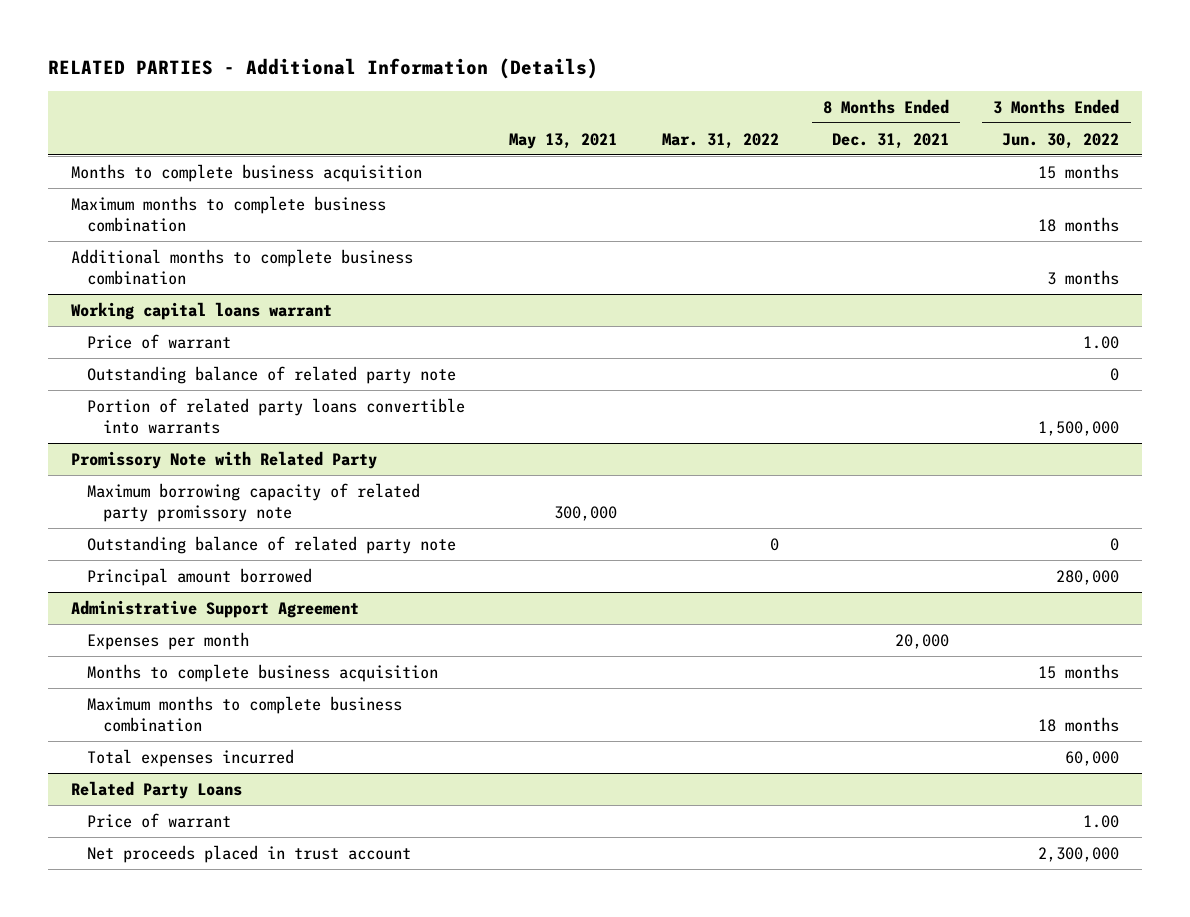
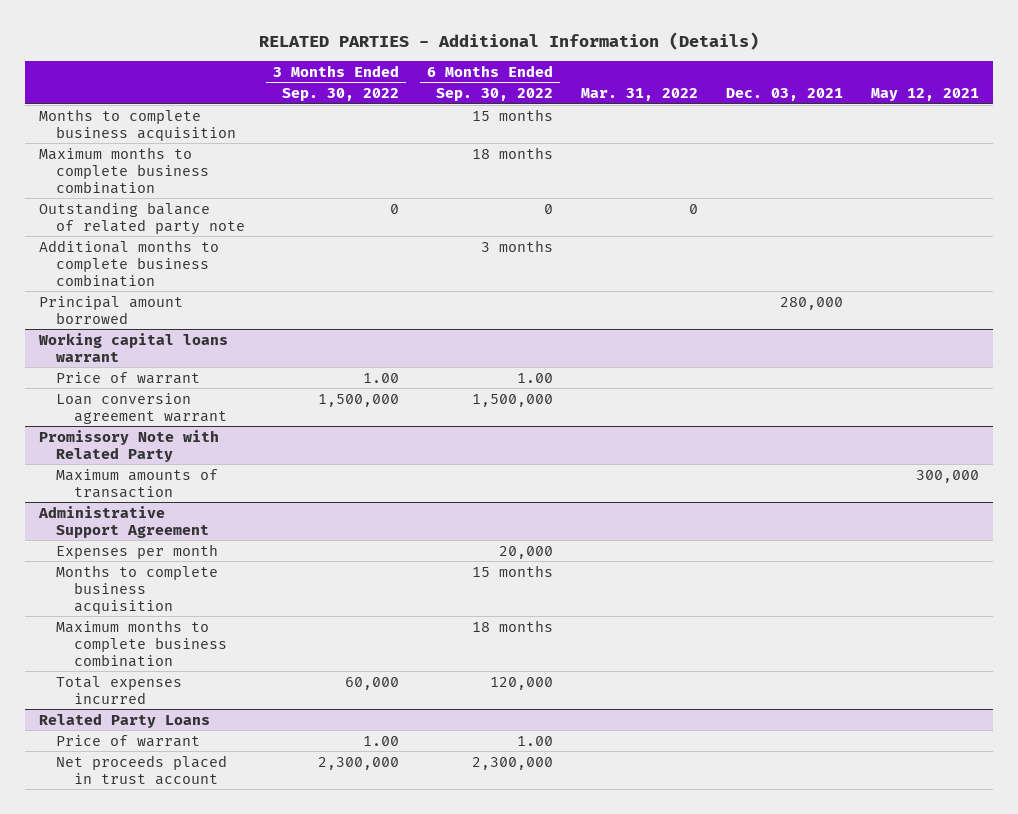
- | May 13, 2021 | Mar. 31, 2022 | 8 Months Ended Dec. 31, 2021 | 3 Months Ended Jun. 30, 2022
+ | 3 Months Ended Sep. 30, 2022 | 6 Months Ended Sep. 30, 2022 | Mar. 31, 2022 | Dec. 03, 2021 | May 12, 2021
+ Outstanding balance of related party note | 0 | 0 | 0 | |
+ Principal amount borrowed | | | | 280,000 |
@ Working capital loans warrant
- Outstanding balance of related party note | | | | 0
- Portion of related party loans convertible into warrants | | | | 1,500,000
+ Loan conversion agreement warrant | 1,500,000 | 1,500,000 | | |
@ Promissory Note with Related Party
- Maximum borrowing capacity of related party promissory note | 300,000 | | |
- Outstanding balance of related party note | | 0 | | 0
- Principal amount borrowed | | | | 280,000
+ Maximum amounts of transaction | | | | | 300,000

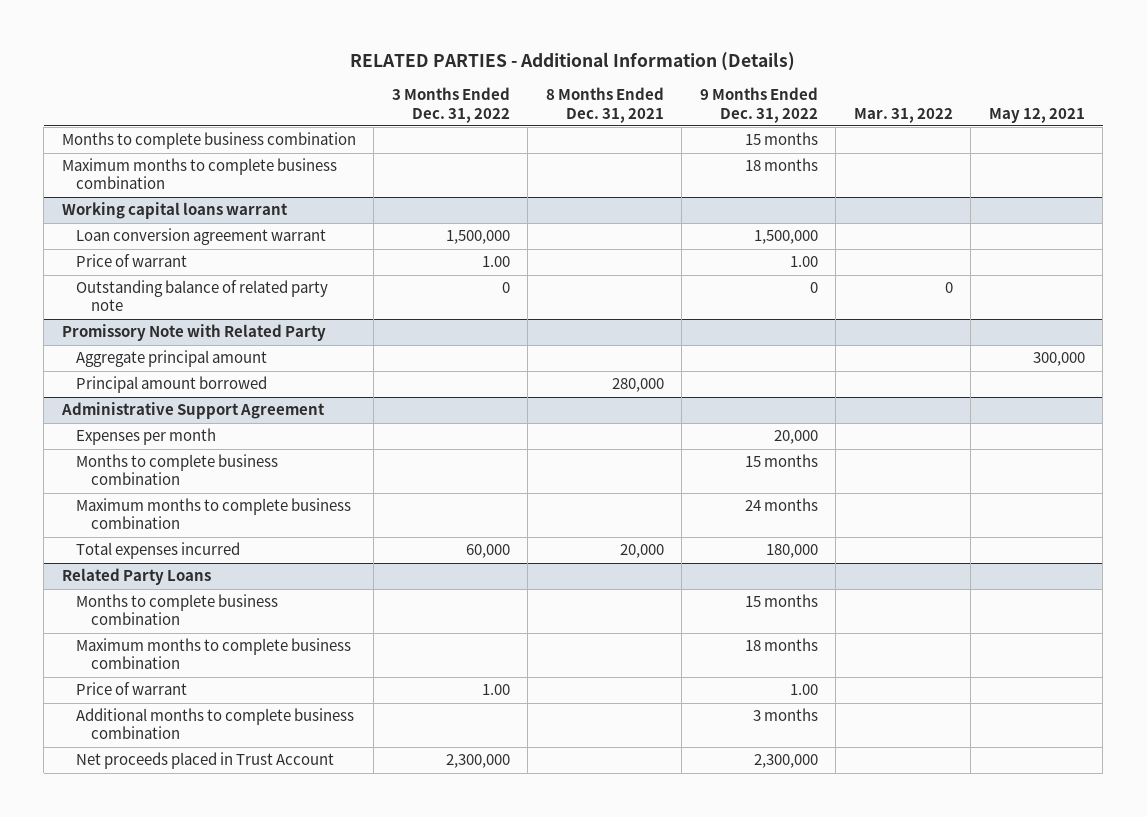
- | 3 Months Ended Sep. 30, 2022 | 6 Months Ended Sep. 30, 2022 | Mar. 31, 2022 | Dec. 03, 2021 | May 12, 2021
+ | 3 Months Ended Dec. 31, 2022 | 8 Months Ended Dec. 31, 2021 | 9 Months Ended Dec. 31, 2022 | Mar. 31, 2022 | May 12, 2021
- Months to complete business acquisition | | 15 months | | |
+ Months to complete business combination | | | 15 months | |
- Outstanding balance of related party note | 0 | 0 | 0 | |
- Additional months to complete business combination | | 3 months | | |
- Principal amount borrowed | | | | 280,000 |
@ Working capital loans warrant
moved down: Price of warrant | 1.00 | | 1.00 | |
+ Outstanding balance of related party note | 0 | | 0 | 0 |
@ Promissory Note with Related Party
- Maximum amounts of transaction | | | | | 300,000
+ Aggregate principal amount | | | | | 300,000
+ Principal amount borrowed | | 280,000 | | |
@ Administrative Support Agreement
- Months to complete business acquisition | | 15 months | | |
+ Months to complete business combination | | | 15 months | |
@ Related Party Loans
+ Months to complete business combination | | | 15 months | |
+ Maximum months to complete business combination | | | 18 months | |
- Net proceeds placed in trust account | 2,300,000 | 2,300,000 | | |
+ Additional months to complete business combination | | | 3 months | |
+ Net proceeds placed in Trust Account | 2,300,000 | | 2,300,000 | |

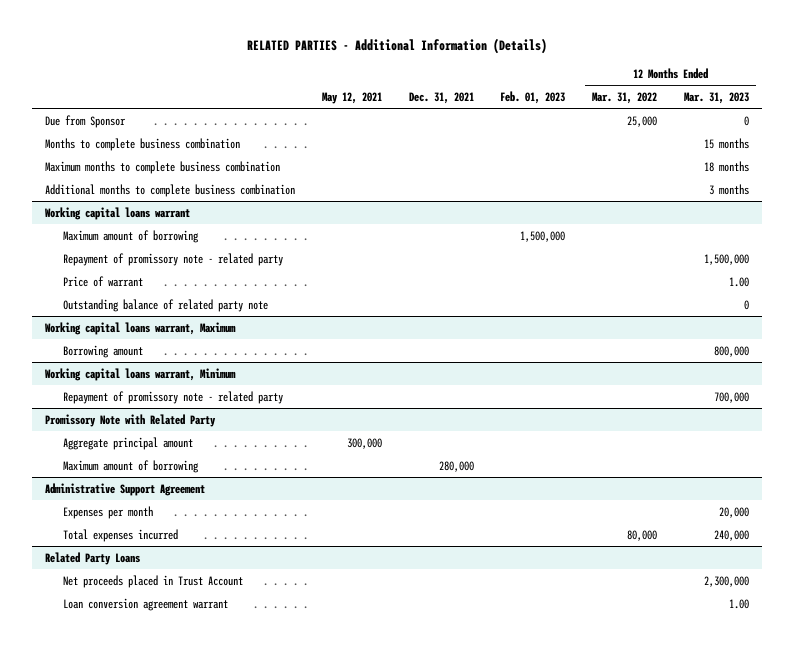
- | 3 Months Ended Dec. 31, 2022 | 8 Months Ended Dec. 31, 2021 | 9 Months Ended Dec. 31, 2022 | Mar. 31, 2022 | May 12, 2021
+ | May 12, 2021 | Dec. 31, 2021 | Feb. 01, 2023 | 12 Months Ended Mar. 31, 2022 | 12 Months Ended Mar. 31, 2023
+ Due from Sponsor | | | | 25,000 | 0
+ Additional months to complete business combination | | | | | 3 months
@ Working capital loans warrant
- Loan conversion agreement warrant | 1,500,000 | | 1,500,000 | |
+ Maximum amount of borrowing | | | 1,500,000 | |
+ Repayment of promissory note - related party | | | | | 1,500,000
+ Working capital loans warrant, Maximum
+ Borrowing amount | | | | | 800,000
+ Working capital loans warrant, Minimum
+ Repayment of promissory note - related party | | | | | 700,000
@ Promissory Note with Related Party
- Principal amount borrowed | | 280,000 | | |
+ Maximum amount of borrowing | | 280,000 | | |
@ Administrative Support Agreement
- Months to complete business combination | | | 15 months | |
- Maximum months to complete business combination | | | 24 months | |
@ Related Party Loans
- Months to complete business combination | | | 15 months | |
- Maximum months to complete business combination | | | 18 months | |
- Price of warrant | 1.00 | | 1.00 | |
- Additional months to complete business combination | | | 3 months | |
+ Loan conversion agreement warrant | | | | | 1.00

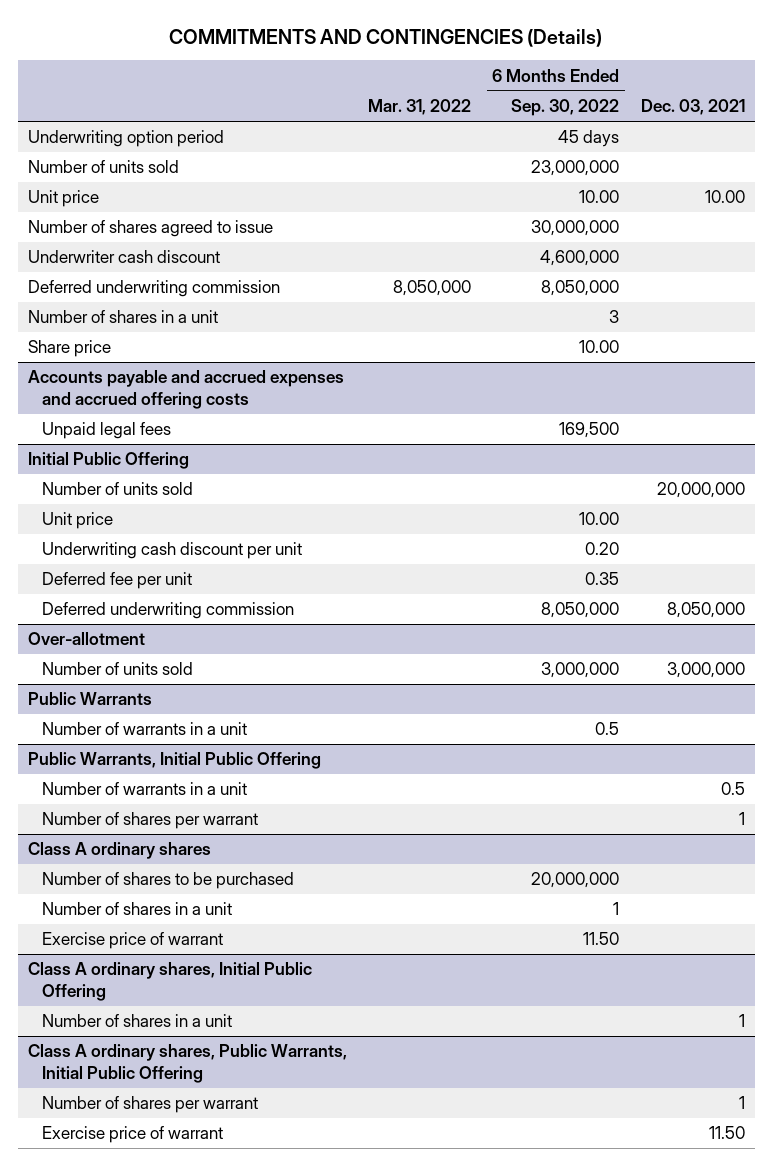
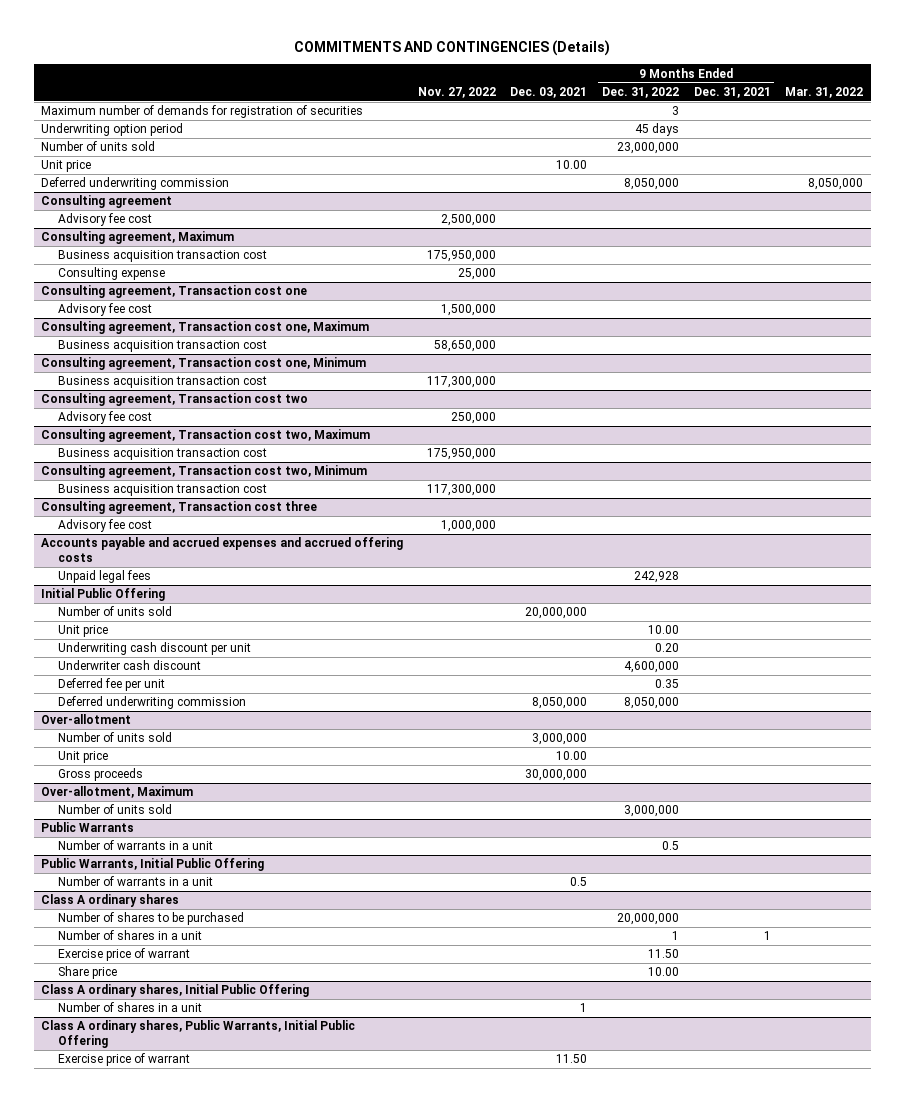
- | Mar. 31, 2022 | 6 Months Ended Sep. 30, 2022 | Dec. 03, 2021
+ | Nov. 27, 2022 | Dec. 03, 2021 | 9 Months Ended Dec. 31, 2022 | 9 Months Ended Dec. 31, 2021 | Mar. 31, 2022
+ Maximum number of demands for registration of securities | | | 3 | |
- Number of shares agreed to issue | | 30,000,000 |
- Underwriter cash discount | | 4,600,000 |
- Number of shares in a unit | | 3 |
- Share price | | 10.00 |
+ Consulting agreement
+ Advisory fee cost | 2,500,000 | | | |
+ Consulting agreement, Maximum
+ Business acquisition transaction cost | 175,950,000 | | | |
+ Consulting expense | 25,000 | | | |
+ Consulting agreement, Transaction cost one
+ Advisory fee cost | 1,500,000 | | | |
+ Consulting agreement, Transaction cost one, Maximum
+ Business acquisition transaction cost | 58,650,000 | | | |
+ Consulting agreement, Transaction cost one, Minimum
+ Business acquisition transaction cost | 117,300,000 | | | |
+ Consulting agreement, Transaction cost two
+ Advisory fee cost | 250,000 | | | |
+ Consulting agreement, Transaction cost two, Maximum
+ Business acquisition transaction cost | 175,950,000 | | | |
+ Consulting agreement, Transaction cost two, Minimum
+ Business acquisition transaction cost | 117,300,000 | | | |
+ Consulting agreement, Transaction cost three
+ Advisory fee cost | 1,000,000 | | | |
@ Initial Public Offering
+ Underwriter cash discount | | | 4,600,000 | |
@ Over-allotment
+ Unit price | | 10.00 | | |
+ Gross proceeds | | 30,000,000 | | |
+ Over-allotment, Maximum
+ Number of units sold | | | 3,000,000 | |
@ Public Warrants, Initial Public Offering
- Number of shares per warrant | | | 1
@ Class A ordinary shares
+ Share price | | | 10.00 | |
@ Class A ordinary shares, Public Warrants, Initial Public Offering
- Number of shares per warrant | | | 1

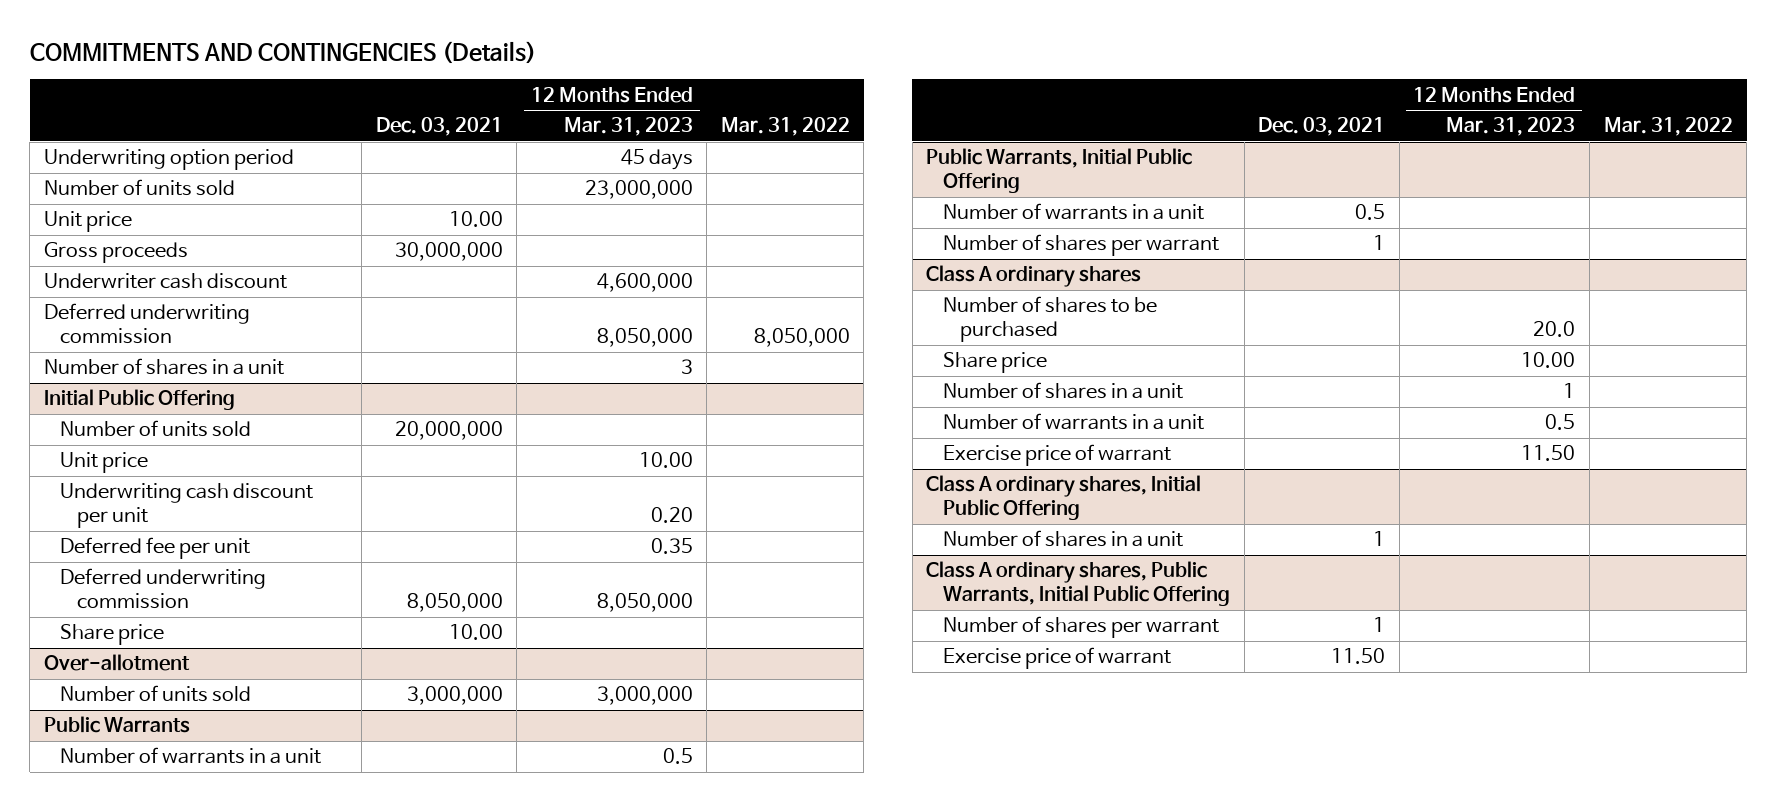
- | Nov. 27, 2022 | Dec. 03, 2021 | 9 Months Ended Dec. 31, 2022 | 9 Months Ended Dec. 31, 2021 | Mar. 31, 2022
+ | Dec. 03, 2021 | 12 Months Ended Mar. 31, 2023 | Mar. 31, 2022
- Maximum number of demands for registration of securities | | | 3 | |
+ Gross proceeds | 30,000,000 | |
+ Underwriter cash discount | | 4,600,000 |
- Consulting agreement
- Advisory fee cost | 2,500,000 | | | |
- Consulting agreement, Maximum
- Business acquisition transaction cost | 175,950,000 | | | |
- Consulting expense | 25,000 | | | |
- Consulting agreement, Transaction cost one
- Advisory fee cost | 1,500,000 | | | |
- Consulting agreement, Transaction cost one, Maximum
- Business acquisition transaction cost | 58,650,000 | | | |
- Consulting agreement, Transaction cost one, Minimum
- Business acquisition transaction cost | 117,300,000 | | | |
- Consulting agreement, Transaction cost two
- Advisory fee cost | 250,000 | | | |
- Consulting agreement, Transaction cost two, Maximum
- Business acquisition transaction cost | 175,950,000 | | | |
- Consulting agreement, Transaction cost two, Minimum
- Business acquisition transaction cost | 117,300,000 | | | |
- Consulting agreement, Transaction cost three
- Advisory fee cost | 1,000,000 | | | |
- Accounts payable and accrued expenses and accrued offering costs
- Unpaid legal fees | | | 242,928 | |
+ Number of shares in a unit | | 3 |
@ Initial Public Offering
- Underwriter cash discount | | | 4,600,000 | |
+ Share price | 10.00 | |
@ Over-allotment
- Unit price | | 10.00 | | |
- Gross proceeds | | 30,000,000 | | |
- Over-allotment, Maximum
- Number of units sold | | | 3,000,000 | |
@ Public Warrants, Initial Public Offering
+ Number of shares per warrant | 1 | |
@ Class A ordinary shares
moved up: Share price | | 10.00 |
+ Number of warrants in a unit | | 0.5 |
@ Class A ordinary shares, Public Warrants, Initial Public Offering
+ Number of shares per warrant | 1 | |

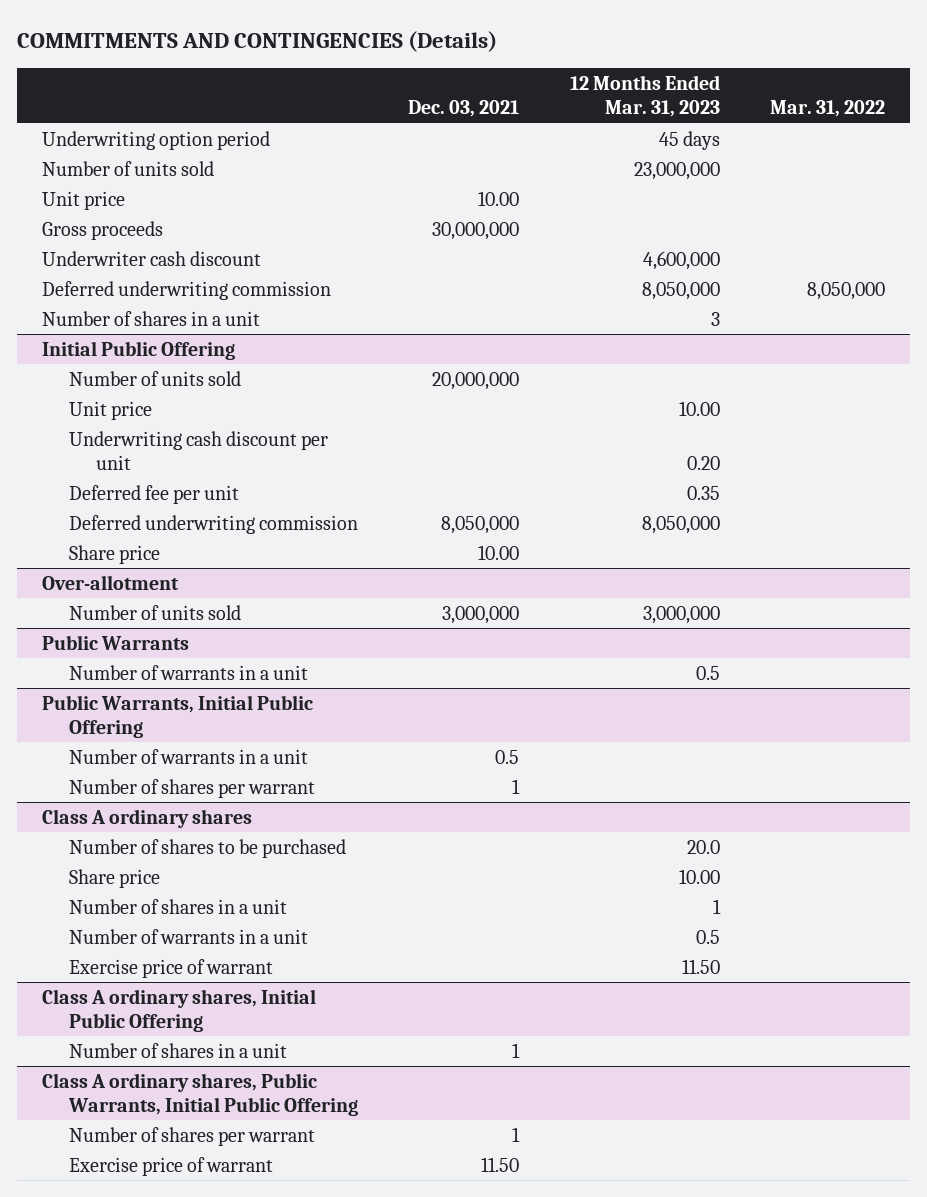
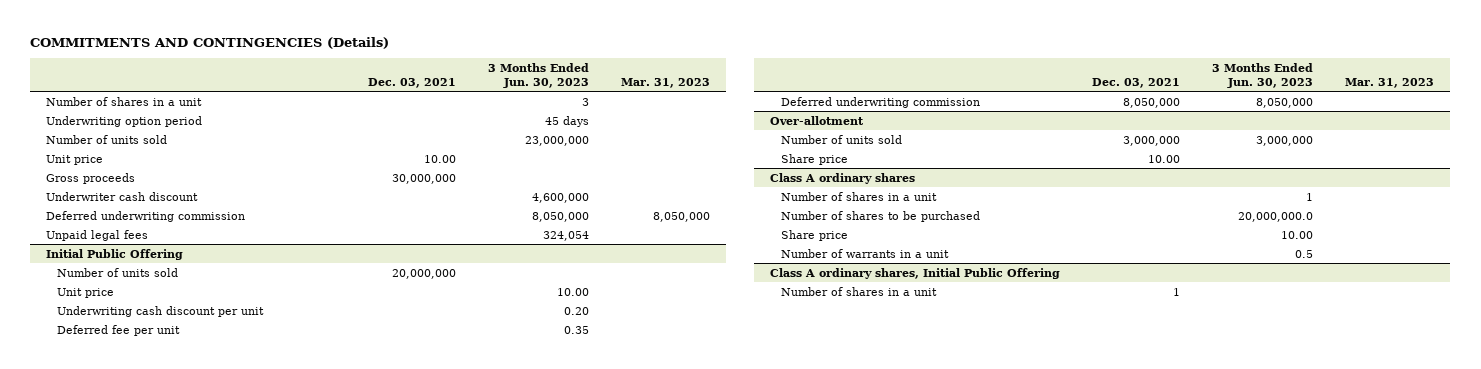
- | Dec. 03, 2021 | 12 Months Ended Mar. 31, 2023 | Mar. 31, 2022
+ | Dec. 03, 2021 | 3 Months Ended Jun. 30, 2023 | Mar. 31, 2023
moved up: Number of shares in a unit | | 3 |
+ Unpaid legal fees | | 324,054 |
@ Initial Public Offering
- Share price | 10.00 | |
- Public Warrants
- Number of warrants in a unit | | 0.5 |
- Public Warrants, Initial Public Offering
- Number of warrants in a unit | 0.5 | |
- Number of shares per warrant | 1 | |
@ Over-allotment
+ Share price | 10.00 | |
@ Class A ordinary shares
moved up: Number of shares in a unit | | 1 |
- Exercise price of warrant | | 11.50 |
- Class A ordinary shares, Public Warrants, Initial Public Offering
- Number of shares per warrant | 1 | |
- Exercise price of warrant | 11.50 | |

